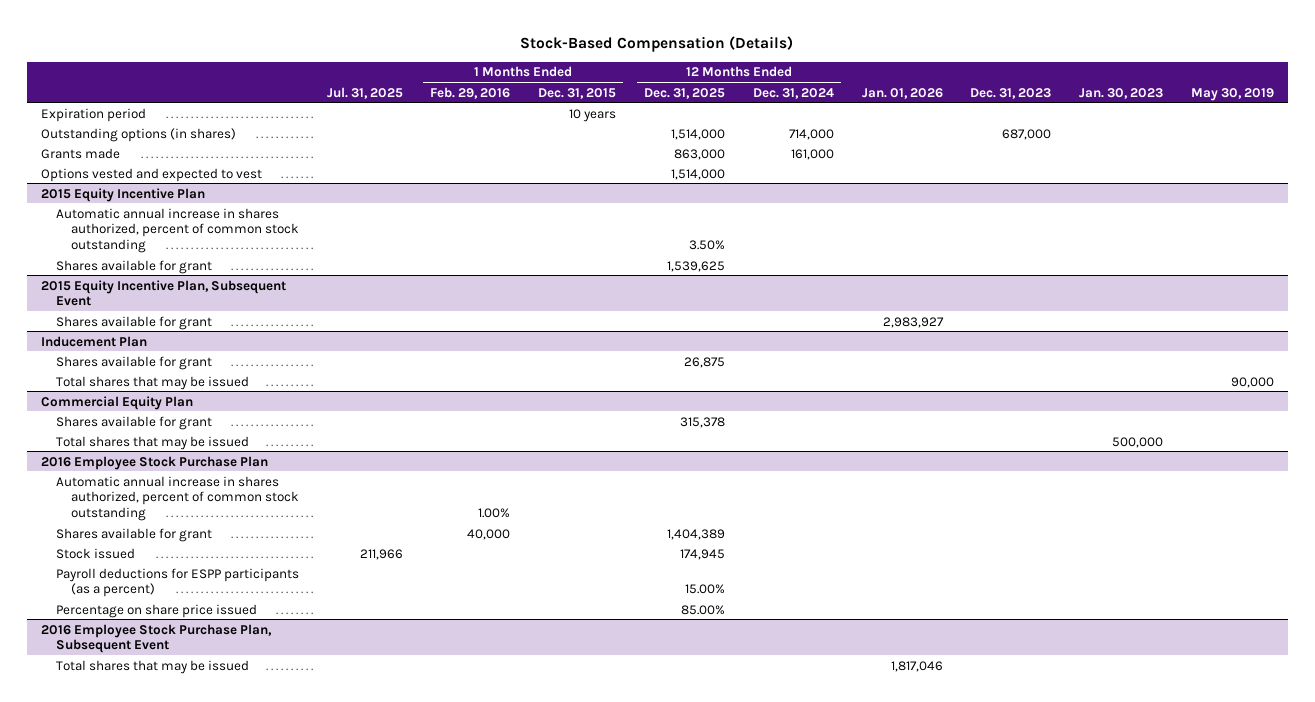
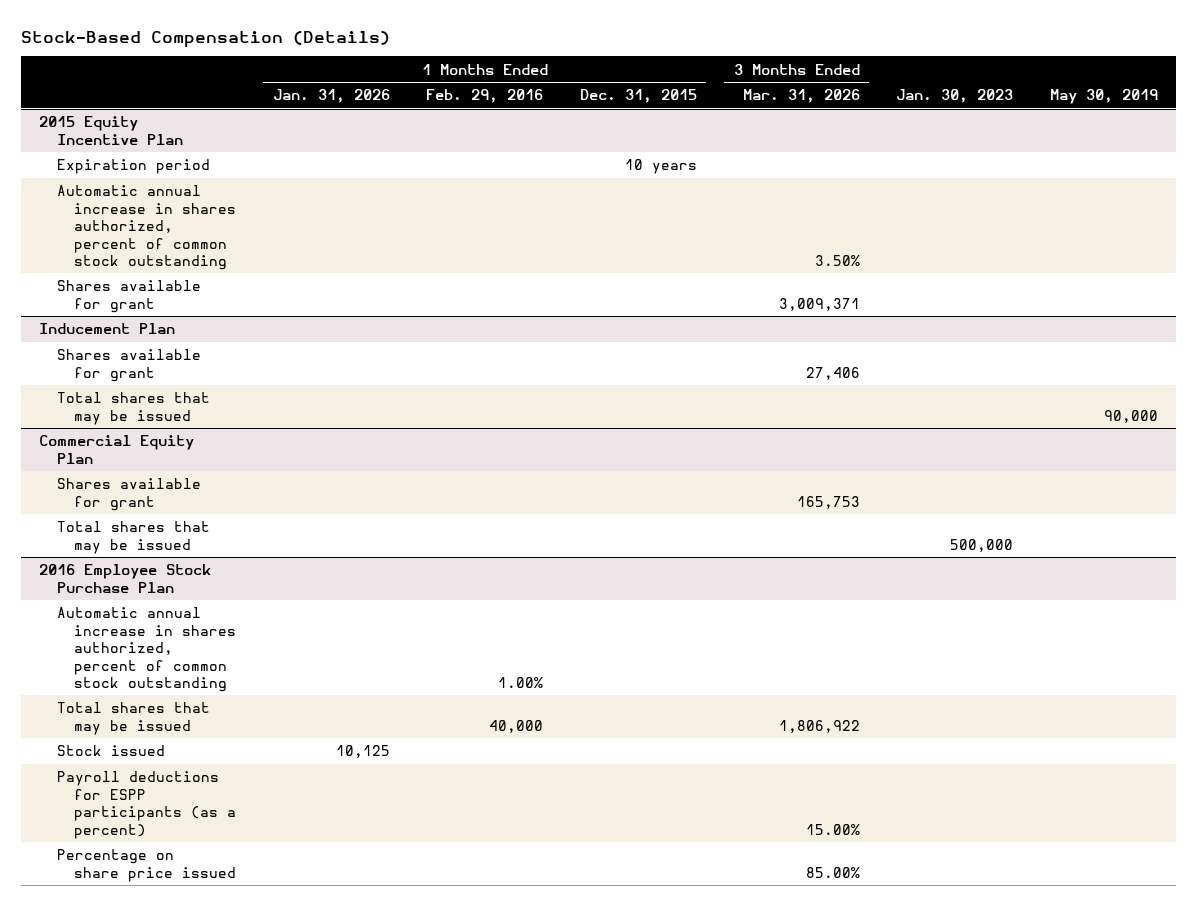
- | Jul. 31, 2025 | 1 Months Ended Feb. 29, 2016 | 1 Months Ended Dec. 31, 2015 | 12 Months Ended Dec. 31, 2025 | 12 Months Ended Dec. 31, 2024 | Jan. 01, 2026 | Dec. 31, 2023 | Jan. 30, 2023 | May 30, 2019
+ | 1 Months Ended Jan. 31, 2026 | 1 Months Ended Feb. 29, 2016 | 1 Months Ended Dec. 31, 2015 | 3 Months Ended Mar. 31, 2026 | Jan. 30, 2023 | May 30, 2019
- Expiration period | | | 10 years | | | | | |
- Outstanding options (in shares) | | | | 1,514,000 | 714,000 | | 687,000 | |
- Grants made | | | | 863,000 | 161,000 | | | |
- Options vested and expected to vest | | | | 1,514,000 | | | | |
@ 2015 Equity Incentive Plan
+ Expiration period | | | 10 years | | |
- 2015 Equity Incentive Plan, Subsequent Event
- Shares available for grant | | | | | | 2,983,927 | | |
@ 2016 Employee Stock Purchase Plan
- Shares available for grant | | 40,000 | | 1,404,389 | | | | |
+ Total shares that may be issued | | 40,000 | | 1,806,922 | |
- 2016 Employee Stock Purchase Plan, Subsequent Event
- Total shares that may be issued | | | | | | 1,817,046 | | |

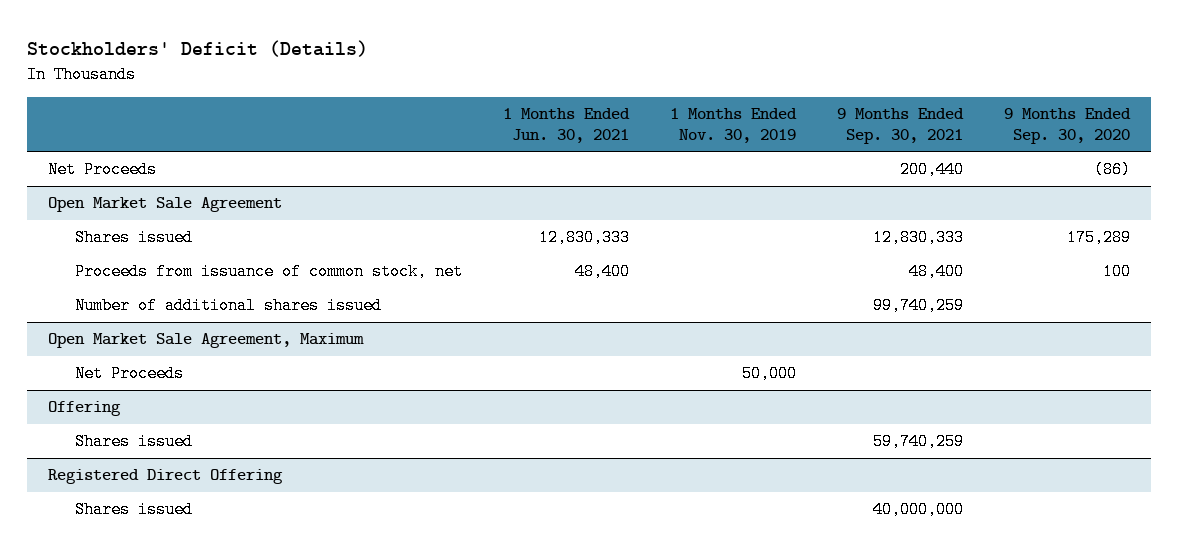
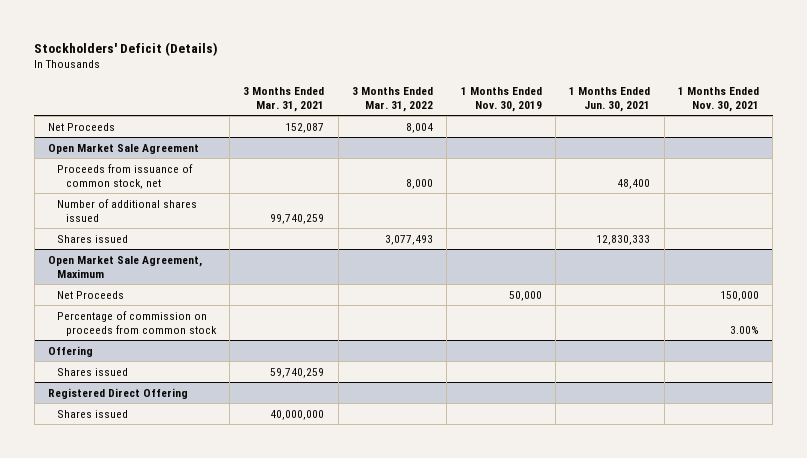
- | 1 Months Ended Jun. 30, 2021 | 1 Months Ended Nov. 30, 2019 | 9 Months Ended Sep. 30, 2021 | 9 Months Ended Sep. 30, 2020
+ | 3 Months Ended Mar. 31, 2021 | 3 Months Ended Mar. 31, 2022 | 1 Months Ended Nov. 30, 2019 | 1 Months Ended Jun. 30, 2021 | 1 Months Ended Nov. 30, 2021
@ Open Market Sale Agreement
moved down: Shares issued | | 3,077,493 | | 12,830,333 |
@ Open Market Sale Agreement, Maximum
+ Percentage of commission on proceeds from common stock | | | | | 3.00%

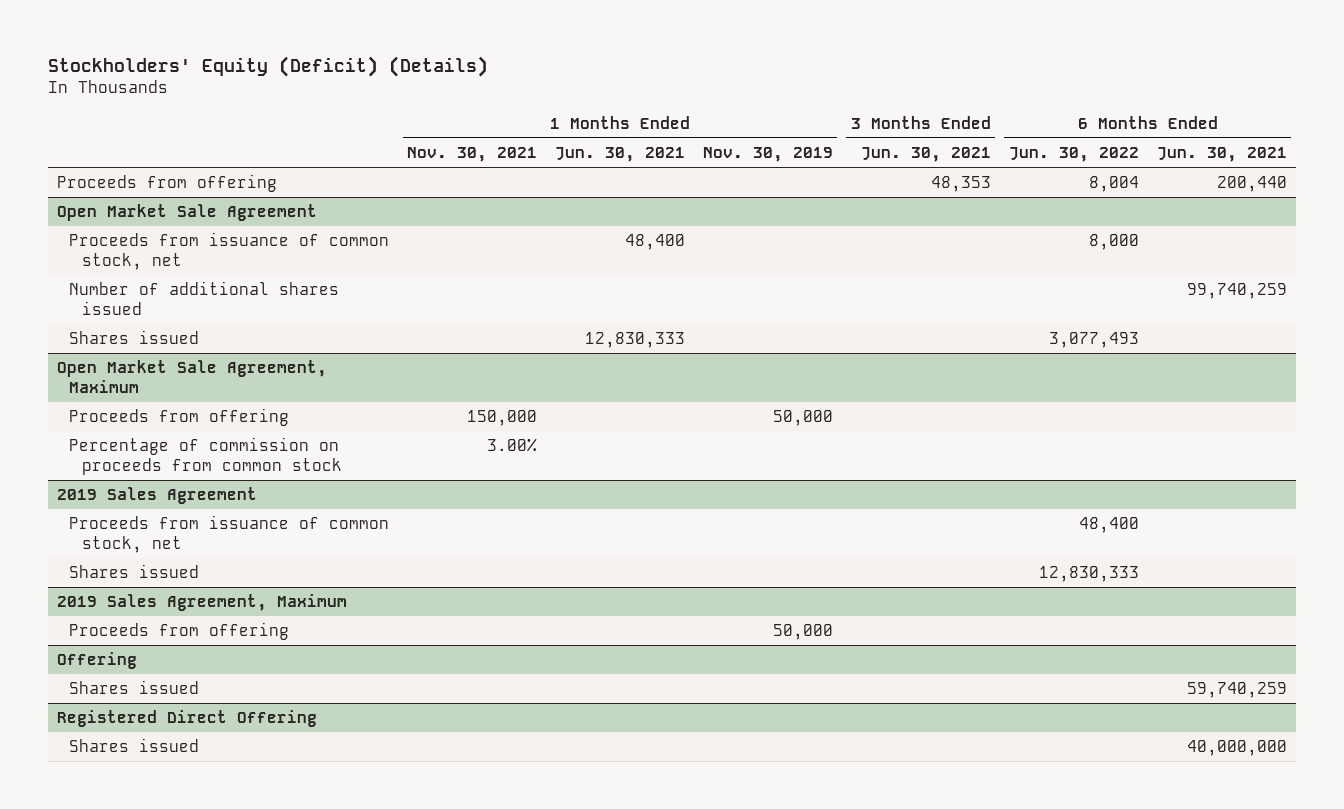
- Stockholders' Deficit (Details)
+ Stockholders' Equity (Deficit) (Details)
- | 3 Months Ended Mar. 31, 2021 | 3 Months Ended Mar. 31, 2022 | 1 Months Ended Nov. 30, 2019 | 1 Months Ended Jun. 30, 2021 | 1 Months Ended Nov. 30, 2021
+ | 1 Months Ended Nov. 30, 2021 | 1 Months Ended Jun. 30, 2021 | 1 Months Ended Nov. 30, 2019 | 3 Months Ended Jun. 30, 2021 | 6 Months Ended Jun. 30, 2022 | 6 Months Ended Jun. 30, 2021
- Net Proceeds | 152,087 | 8,004 | | |
+ Proceeds from offering | | | | 48,353 | 8,004 | 200,440
@ Open Market Sale Agreement, Maximum
- Net Proceeds | | | 50,000 | | 150,000
+ Proceeds from offering | 150,000 | | 50,000 | | |
+ 2019 Sales Agreement
+ Proceeds from issuance of common stock, net | | | | | 48,400 |
+ Shares issued | | | | | 12,830,333 |
+ 2019 Sales Agreement, Maximum
+ Proceeds from offering | | | 50,000 | | |

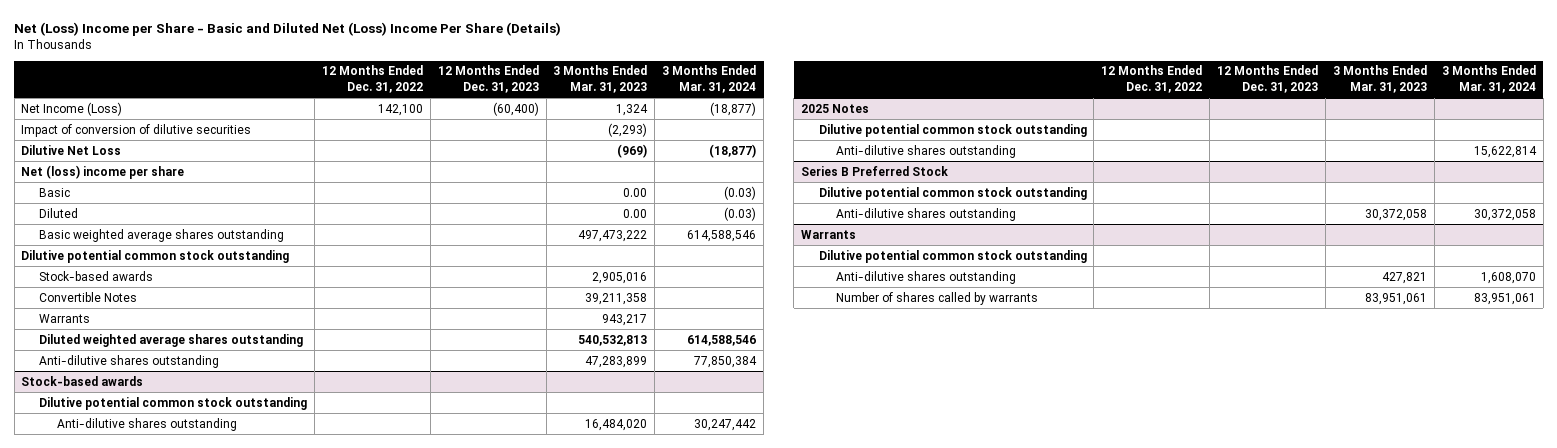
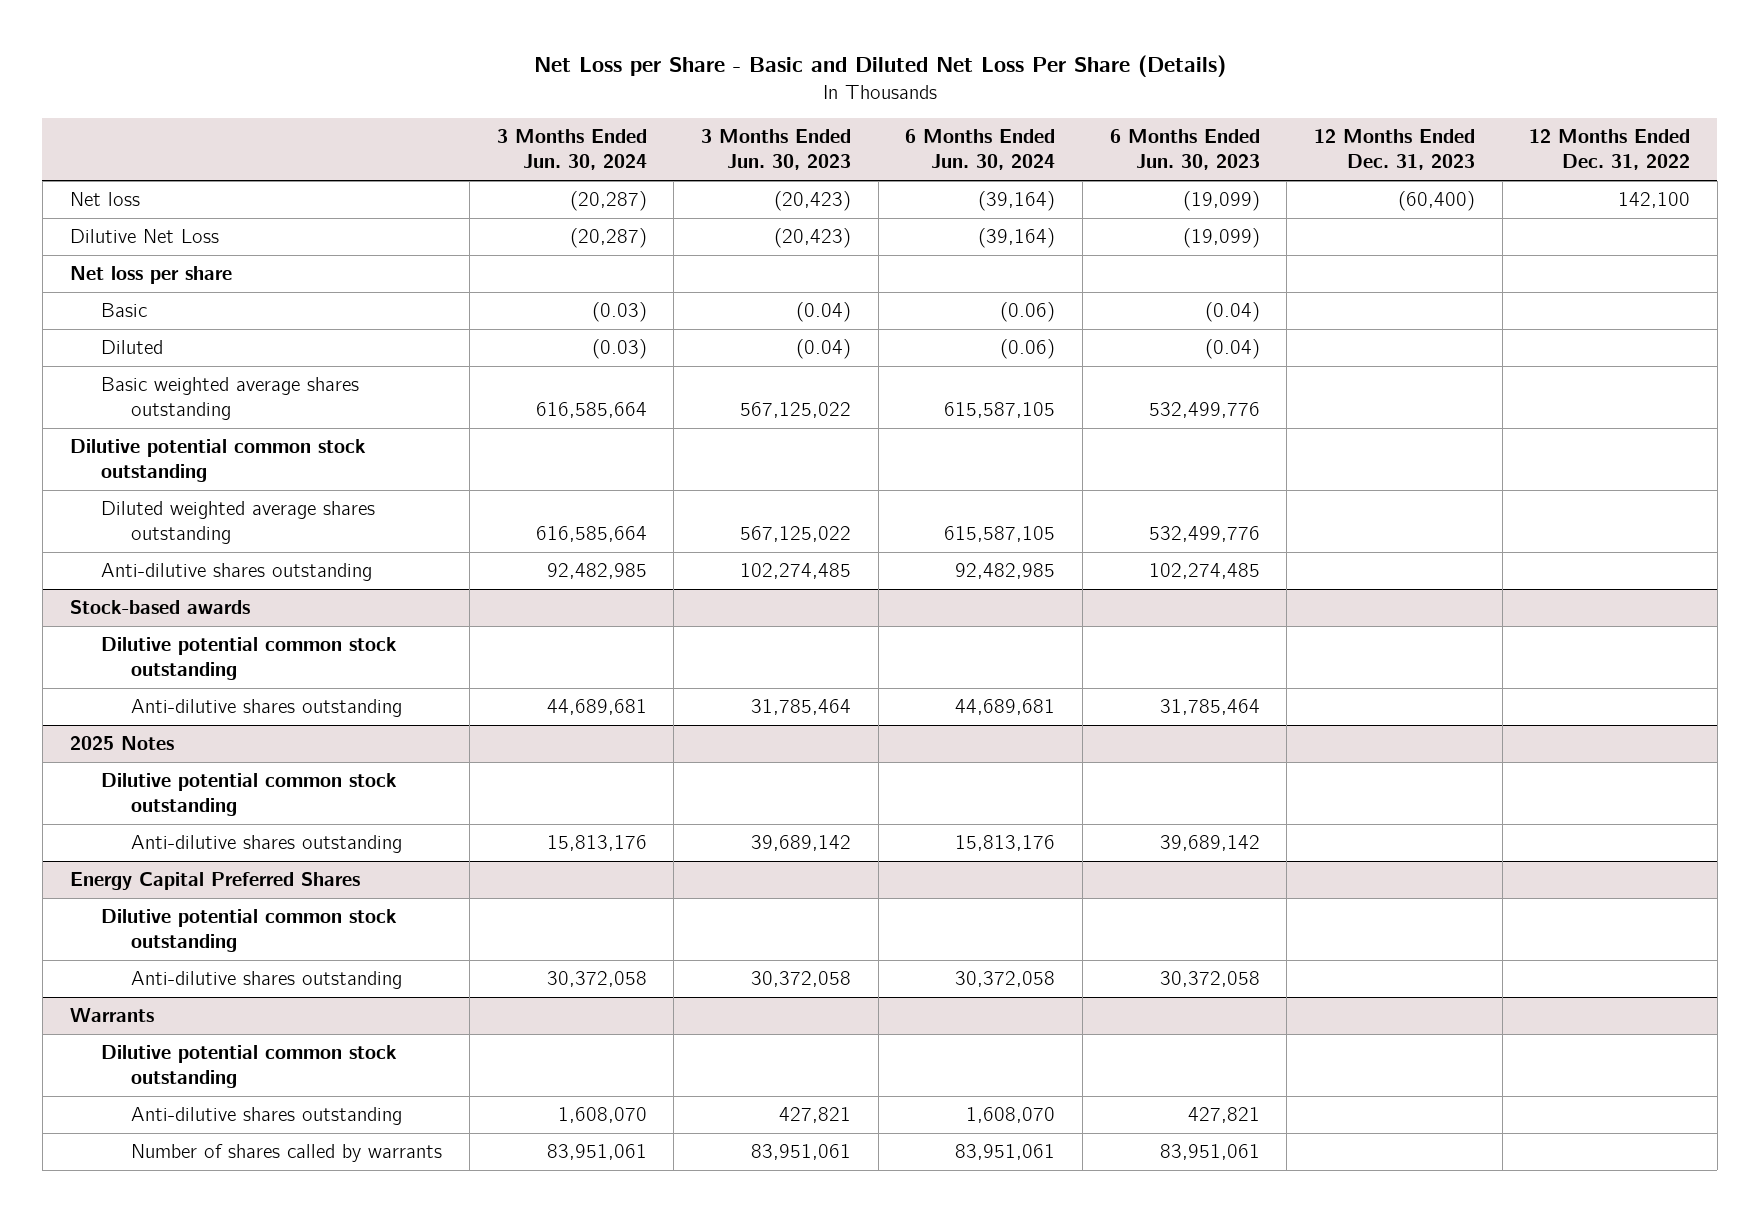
- Net (Loss) Income per Share - Basic and Diluted Net (Loss) Income Per Share (Details)
+ Net Loss per Share - Basic and Diluted Net Loss Per Share (Details)
- | 12 Months Ended Dec. 31, 2022 | 12 Months Ended Dec. 31, 2023 | 3 Months Ended Mar. 31, 2023 | 3 Months Ended Mar. 31, 2024
+ | 3 Months Ended Jun. 30, 2024 | 3 Months Ended Jun. 30, 2023 | 6 Months Ended Jun. 30, 2024 | 6 Months Ended Jun. 30, 2023 | 12 Months Ended Dec. 31, 2023 | 12 Months Ended Dec. 31, 2022
- Net Income (Loss) | 142,100 | (60,400) | 1,324 | (18,877)
- Impact of conversion of dilutive securities | | | (2,293) |
+ Net loss | (20,287) | (20,423) | (39,164) | (19,099) | (60,400) | 142,100
- Net (loss) income per share
+ Net loss per share
- Stock-based awards | | | 2,905,016 |
- Convertible Notes | | | 39,211,358 |
- Warrants | | | 943,217 |
- Series B Preferred Stock
- Dilutive potential common stock outstanding
- Anti-dilutive shares outstanding | | | 30,372,058 | 30,372,058
+ Energy Capital Preferred Shares
+ Dilutive potential common stock outstanding
+ Anti-dilutive shares outstanding | 30,372,058 | 30,372,058 | 30,372,058 | 30,372,058 | |

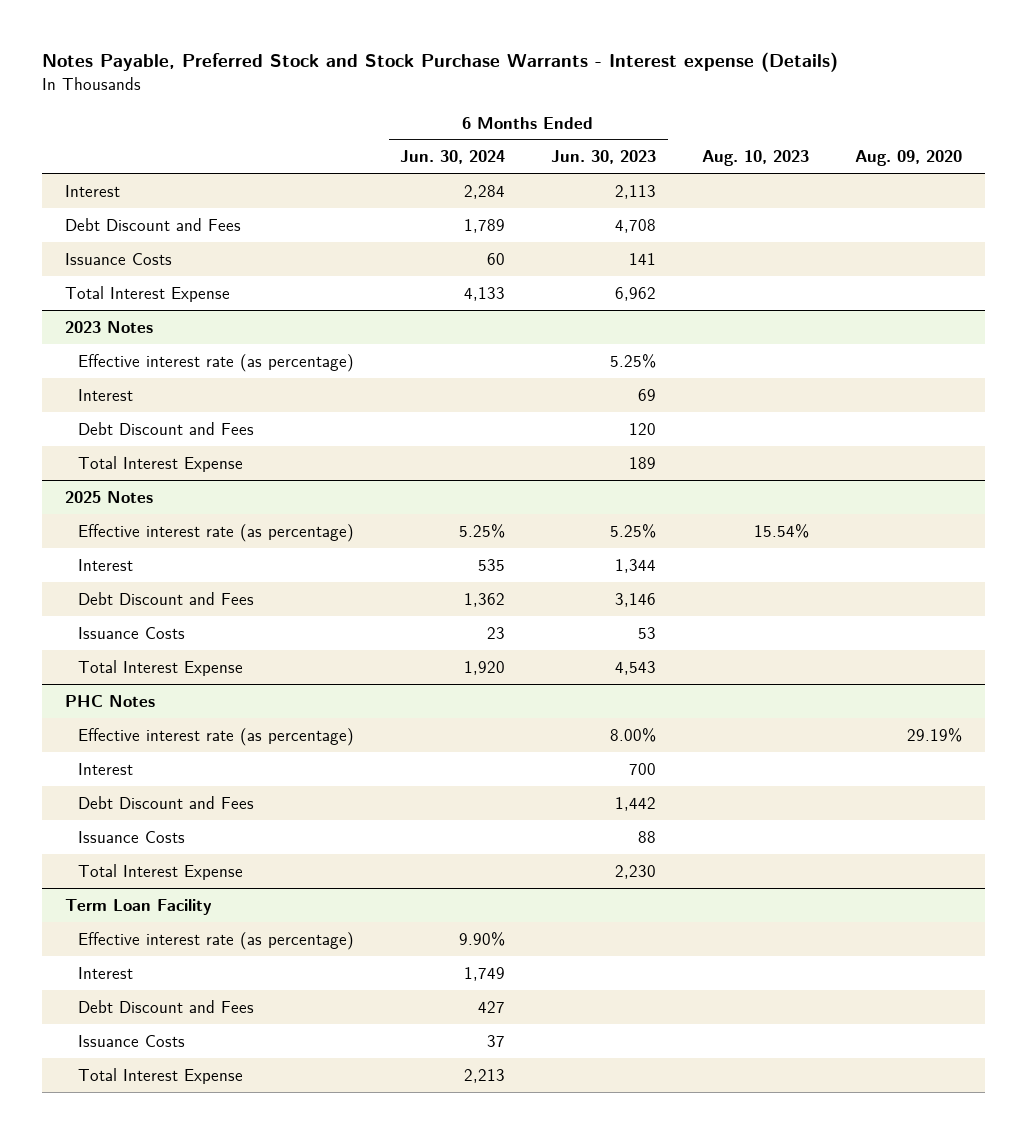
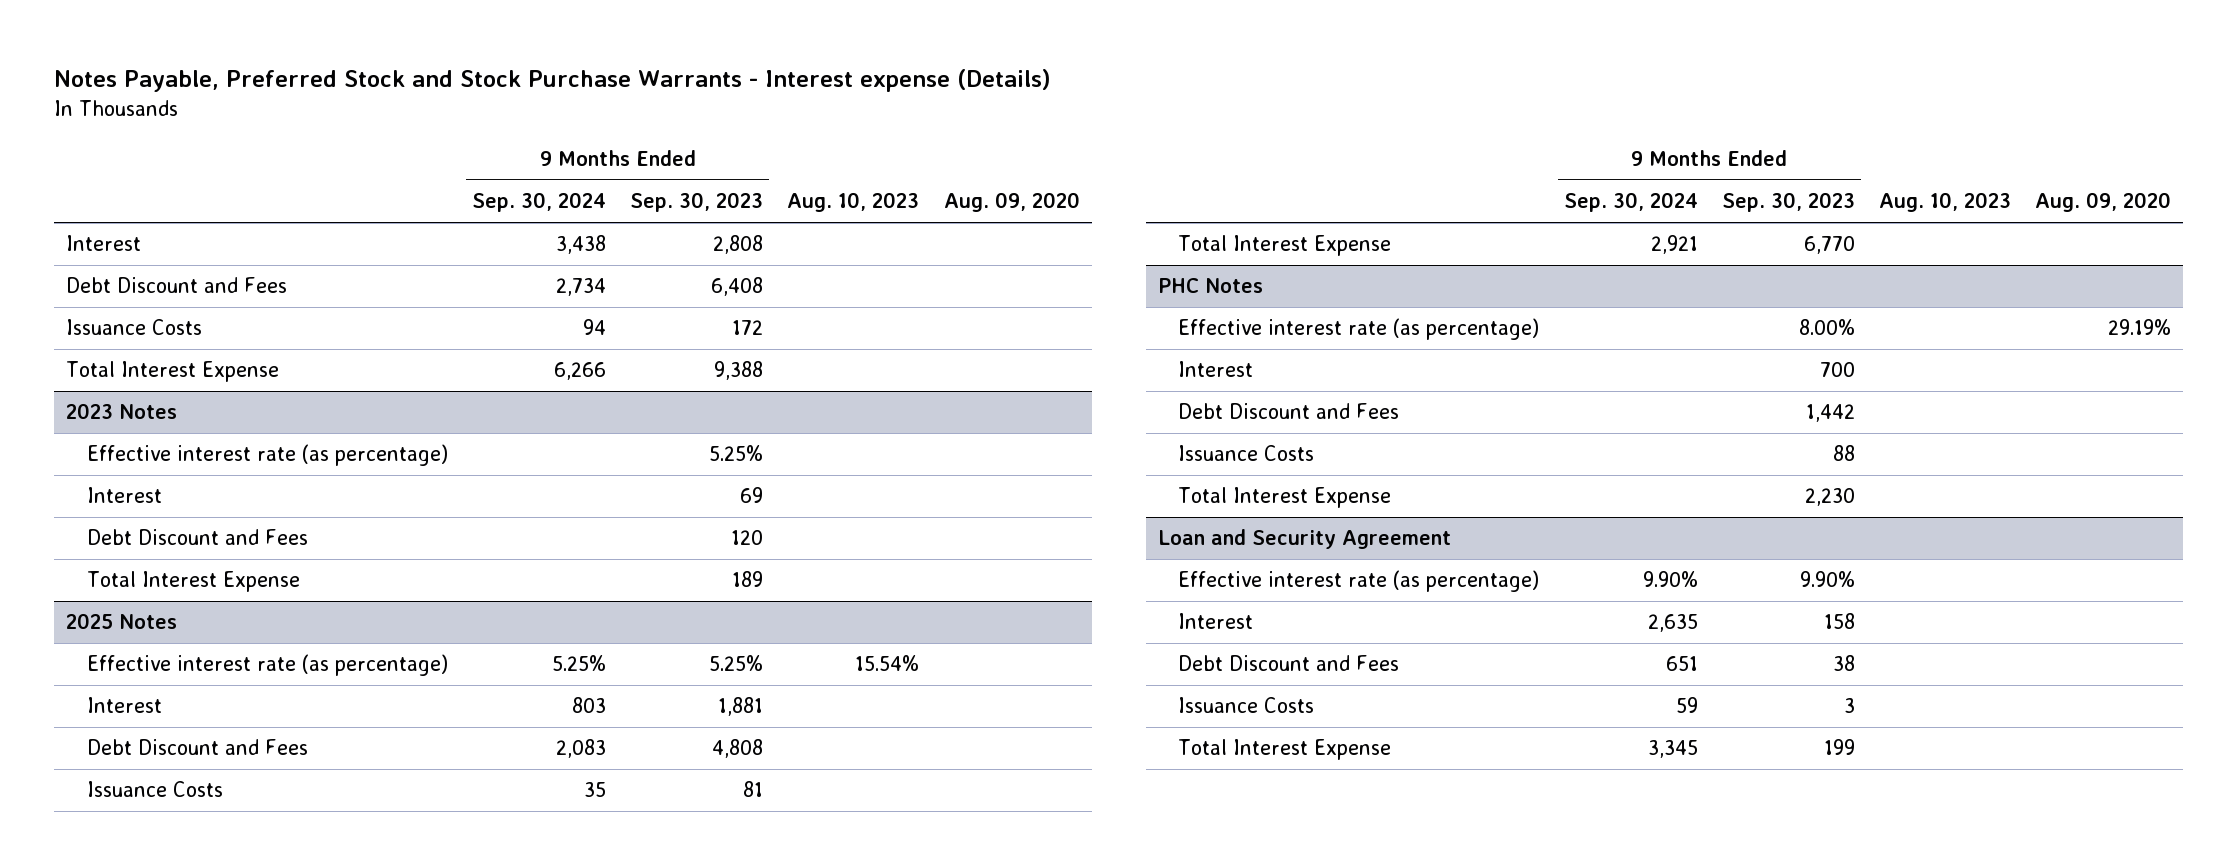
- | 6 Months Ended Jun. 30, 2024 | 6 Months Ended Jun. 30, 2023 | Aug. 10, 2023 | Aug. 09, 2020
+ | 9 Months Ended Sep. 30, 2024 | 9 Months Ended Sep. 30, 2023 | Aug. 10, 2023 | Aug. 09, 2020
- Term Loan Facility
+ Loan and Security Agreement

